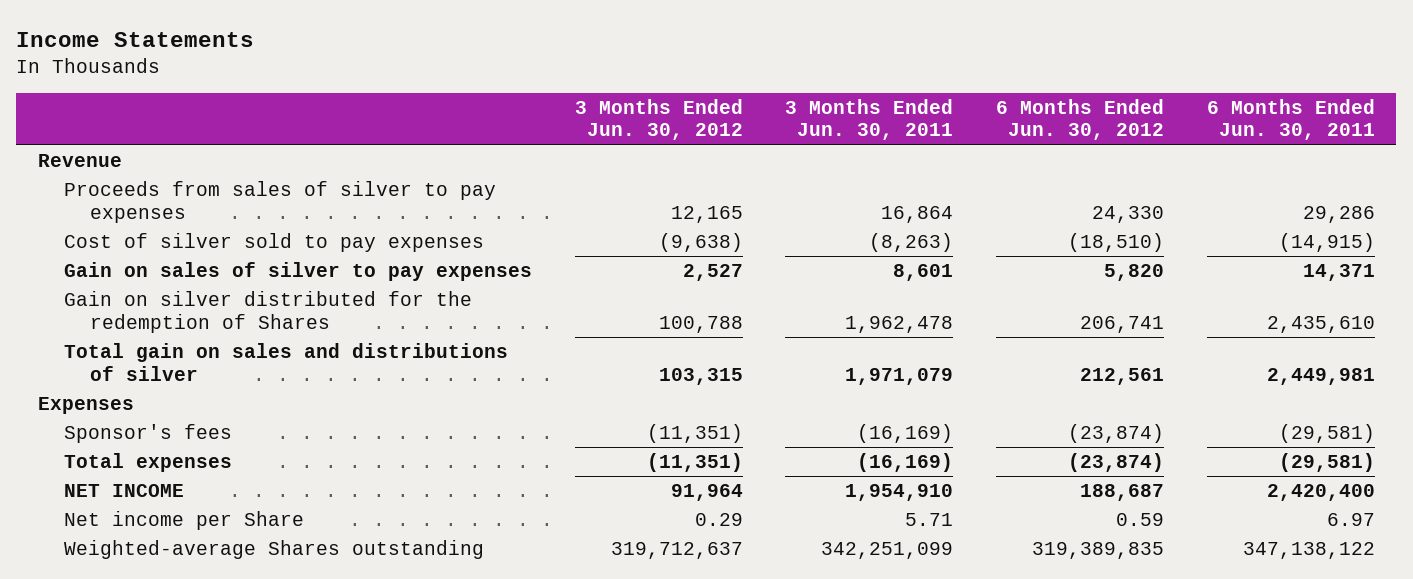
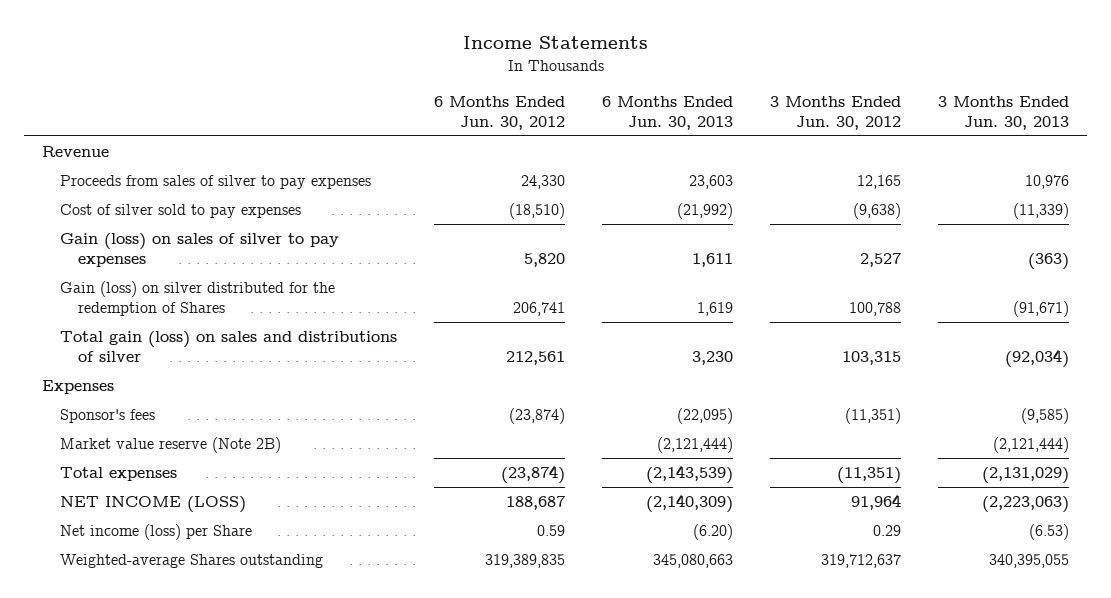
- | 3 Months Ended Jun. 30, 2012 | 3 Months Ended Jun. 30, 2011 | 6 Months Ended Jun. 30, 2012 | 6 Months Ended Jun. 30, 2011
+ | 6 Months Ended Jun. 30, 2012 | 6 Months Ended Jun. 30, 2013 | 3 Months Ended Jun. 30, 2012 | 3 Months Ended Jun. 30, 2013
- Gain on sales of silver to pay expenses | 2,527 | 8,601 | 5,820 | 14,371
- Gain on silver distributed for the redemption of Shares | 100,788 | 1,962,478 | 206,741 | 2,435,610
- Total gain on sales and distributions of silver | 103,315 | 1,971,079 | 212,561 | 2,449,981
+ Gain (loss) on sales of silver to pay expenses | 5,820 | 1,611 | 2,527 | (363)
+ Gain (loss) on silver distributed for the redemption of Shares | 206,741 | 1,619 | 100,788 | (91,671)
+ Total gain (loss) on sales and distributions of silver | 212,561 | 3,230 | 103,315 | (92,034)
+ Market value reserve (Note 2B) | | (2,121,444) | | (2,121,444)
- NET INCOME | 91,964 | 1,954,910 | 188,687 | 2,420,400
- Net income per Share | 0.29 | 5.71 | 0.59 | 6.97
+ NET INCOME (LOSS) | 188,687 | (2,140,309) | 91,964 | (2,223,063)
+ Net income (loss) per Share | 0.59 | (6.20) | 0.29 | (6.53)

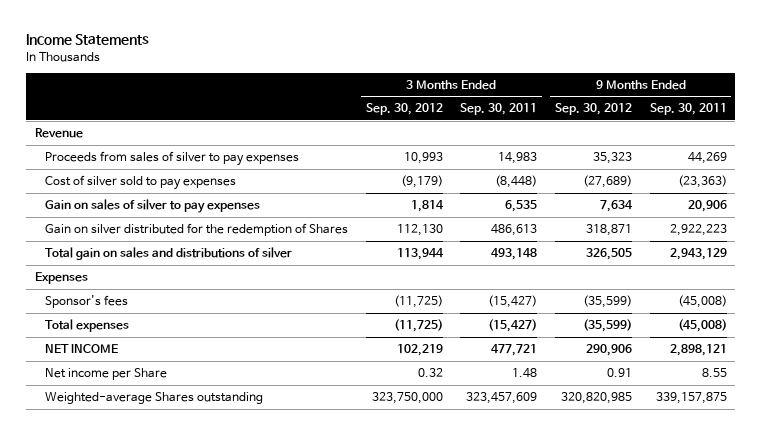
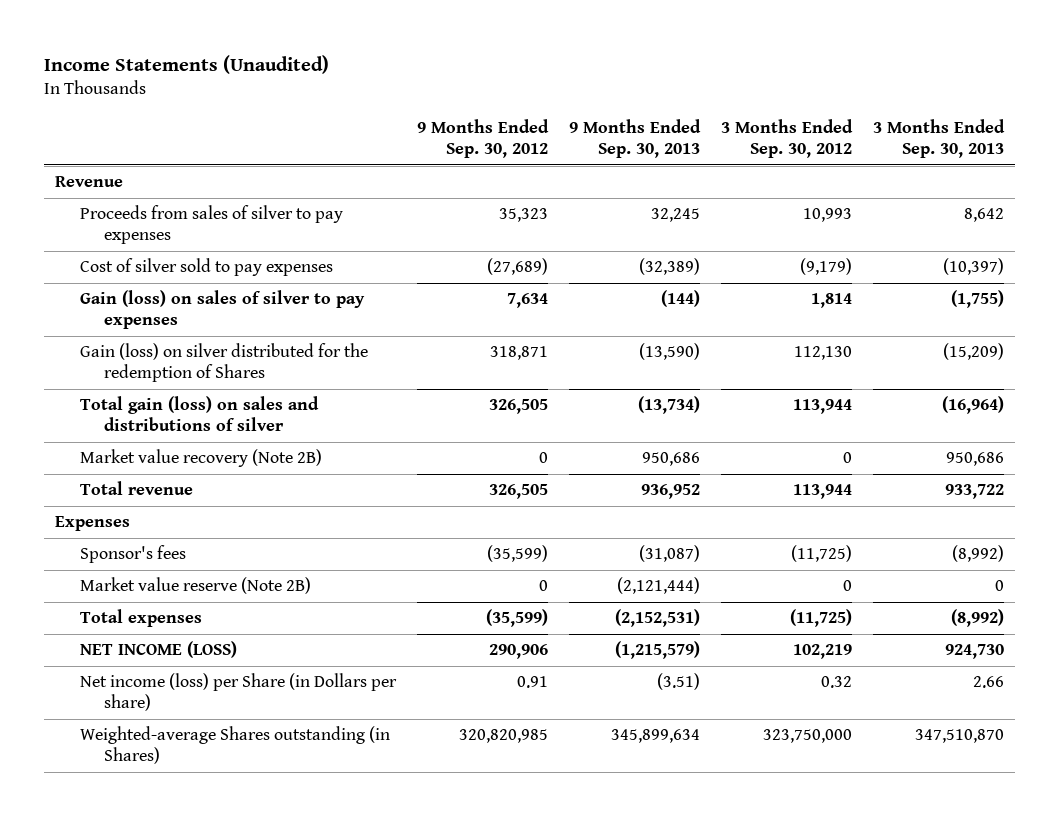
- Income Statements
+ Income Statements (Unaudited)
- | 3 Months Ended Sep. 30, 2012 | 3 Months Ended Sep. 30, 2011 | 9 Months Ended Sep. 30, 2012 | 9 Months Ended Sep. 30, 2011
+ | 9 Months Ended Sep. 30, 2012 | 9 Months Ended Sep. 30, 2013 | 3 Months Ended Sep. 30, 2012 | 3 Months Ended Sep. 30, 2013
- Gain on sales of silver to pay expenses | 1,814 | 6,535 | 7,634 | 20,906
- Gain on silver distributed for the redemption of Shares | 112,130 | 486,613 | 318,871 | 2,922,223
- Total gain on sales and distributions of silver | 113,944 | 493,148 | 326,505 | 2,943,129
+ Gain (loss) on sales of silver to pay expenses | 7,634 | (144) | 1,814 | (1,755)
+ Gain (loss) on silver distributed for the redemption of Shares | 318,871 | (13,590) | 112,130 | (15,209)
+ Total gain (loss) on sales and distributions of silver | 326,505 | (13,734) | 113,944 | (16,964)
+ Market value recovery (Note 2B) | 0 | 950,686 | 0 | 950,686
+ Total revenue | 326,505 | 936,952 | 113,944 | 933,722
+ Market value reserve (Note 2B) | 0 | (2,121,444) | 0 | 0
- NET INCOME | 102,219 | 477,721 | 290,906 | 2,898,121
- Net income per Share | 0.32 | 1.48 | 0.91 | 8.55
- Weighted-average Shares outstanding | 323,750,000 | 323,457,609 | 320,820,985 | 339,157,875
+ NET INCOME (LOSS) | 290,906 | (1,215,579) | 102,219 | 924,730
+ Net income (loss) per Share (in Dollars per share) | 0.91 | (3.51) | 0.32 | 2.66
+ Weighted-average Shares outstanding (in Shares) | 320,820,985 | 345,899,634 | 323,750,000 | 347,510,870

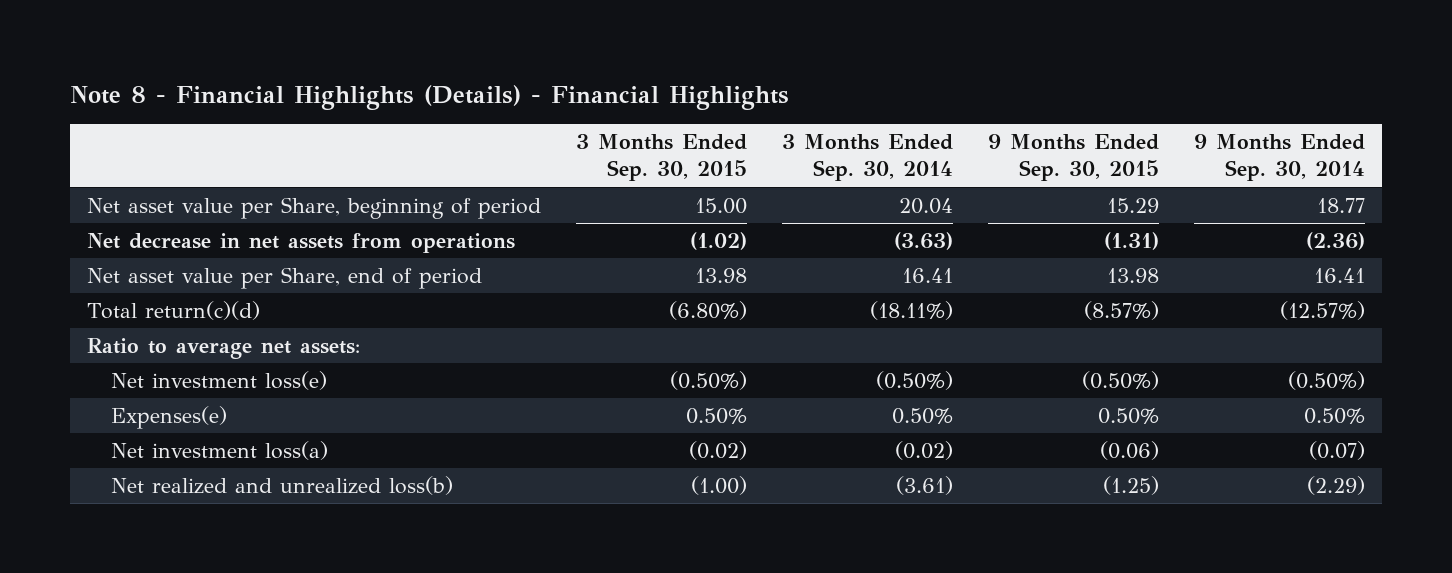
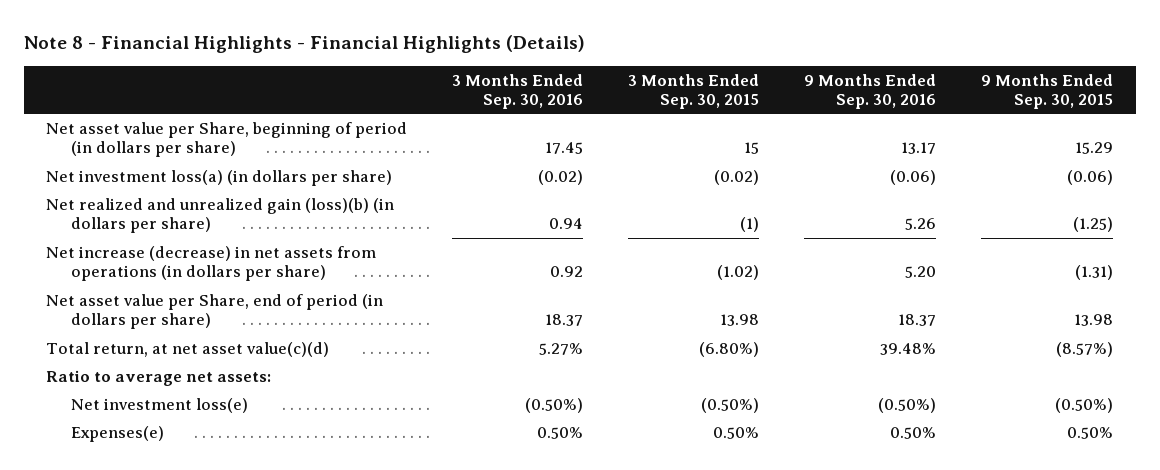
- Note 8 - Financial Highlights (Details) - Financial Highlights
+ Note 8 - Financial Highlights - Financial Highlights (Details)
- | 3 Months Ended Sep. 30, 2015 | 3 Months Ended Sep. 30, 2014 | 9 Months Ended Sep. 30, 2015 | 9 Months Ended Sep. 30, 2014
+ | 3 Months Ended Sep. 30, 2016 | 3 Months Ended Sep. 30, 2015 | 9 Months Ended Sep. 30, 2016 | 9 Months Ended Sep. 30, 2015
- Net asset value per Share, beginning of period | 15.00 | 20.04 | 15.29 | 18.77
- Net decrease in net assets from operations | (1.02) | (3.63) | (1.31) | (2.36)
- Net asset value per Share, end of period | 13.98 | 16.41 | 13.98 | 16.41
- Total return(c)(d) | (6.80%) | (18.11%) | (8.57%) | (12.57%)
+ Net asset value per Share, beginning of period (in dollars per share) | 17.45 | 15 | 13.17 | 15.29
+ Net investment loss(a) (in dollars per share) | (0.02) | (0.02) | (0.06) | (0.06)
+ Net realized and unrealized gain (loss)(b) (in dollars per share) | 0.94 | (1) | 5.26 | (1.25)
+ Net increase (decrease) in net assets from operations (in dollars per share) | 0.92 | (1.02) | 5.20 | (1.31)
+ Net asset value per Share, end of period (in dollars per share) | 18.37 | 13.98 | 18.37 | 13.98
+ Total return, at net asset value(c)(d) | 5.27% | (6.80%) | 39.48% | (8.57%)
- Net investment loss(a) | (0.02) | (0.02) | (0.06) | (0.07)
- Net realized and unrealized loss(b) | (1.00) | (3.61) | (1.25) | (2.29)

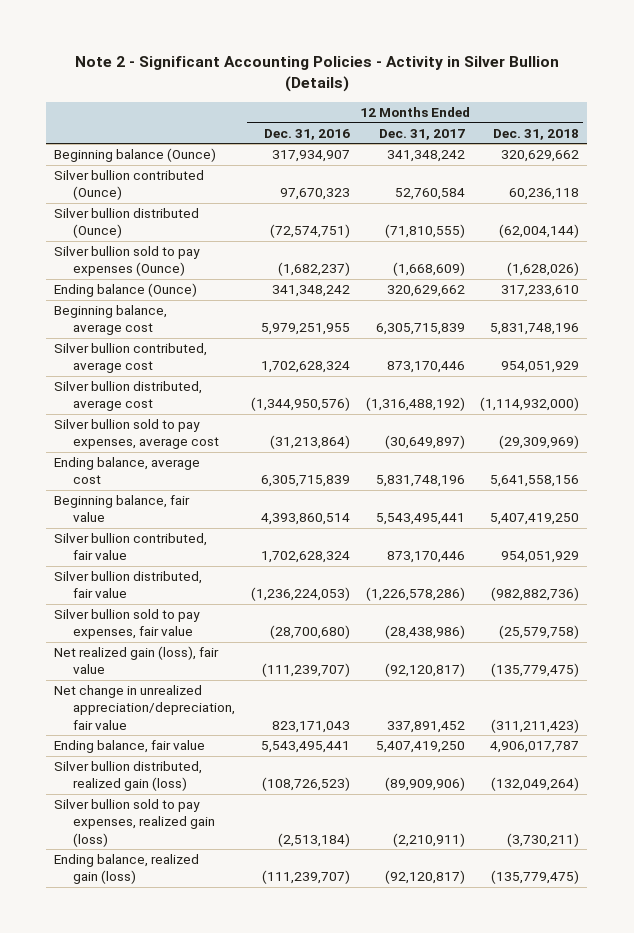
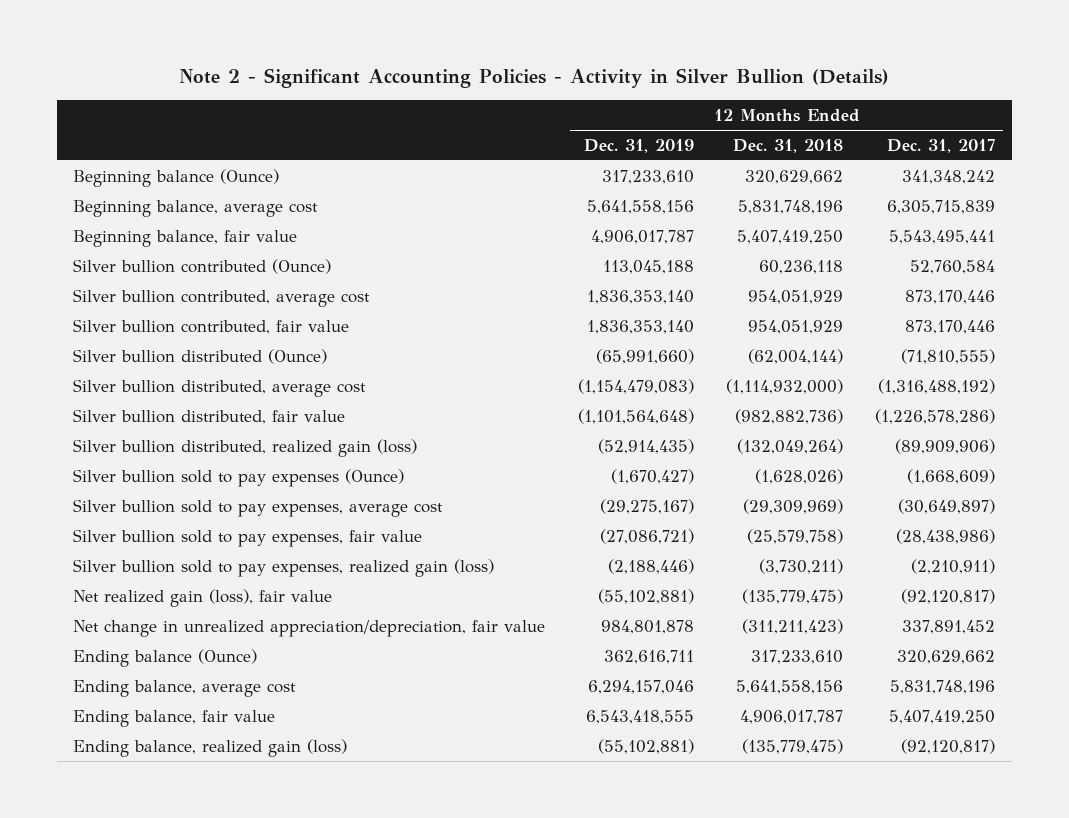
- | 12 Months Ended Dec. 31, 2016 | 12 Months Ended Dec. 31, 2017 | 12 Months Ended Dec. 31, 2018
+ | 12 Months Ended Dec. 31, 2019 | 12 Months Ended Dec. 31, 2018 | 12 Months Ended Dec. 31, 2017
moved down: Silver bullion contributed (Ounce) | 113,045,188 | 60,236,118 | 52,760,584
moved down: Silver bullion contributed, average cost | 1,836,353,140 | 954,051,929 | 873,170,446
moved down: Silver bullion distributed (Ounce) | (65,991,660) | (62,004,144) | (71,810,555)
moved down: Silver bullion distributed, average cost | (1,154,479,083) | (1,114,932,000) | (1,316,488,192)
moved up: Silver bullion distributed, realized gain (loss) | (52,914,435) | (132,049,264) | (89,909,906)
moved down: Silver bullion sold to pay expenses (Ounce) | (1,670,427) | (1,628,026) | (1,668,609)
moved down: Silver bullion sold to pay expenses, average cost | (29,275,167) | (29,309,969) | (30,649,897)
moved up: Silver bullion sold to pay expenses, realized gain (loss) | (2,188,446) | (3,730,211) | (2,210,911)
moved down: Ending balance (Ounce) | 362,616,711 | 317,233,610 | 320,629,662
moved down: Ending balance, average cost | 6,294,157,046 | 5,641,558,156 | 5,831,748,196

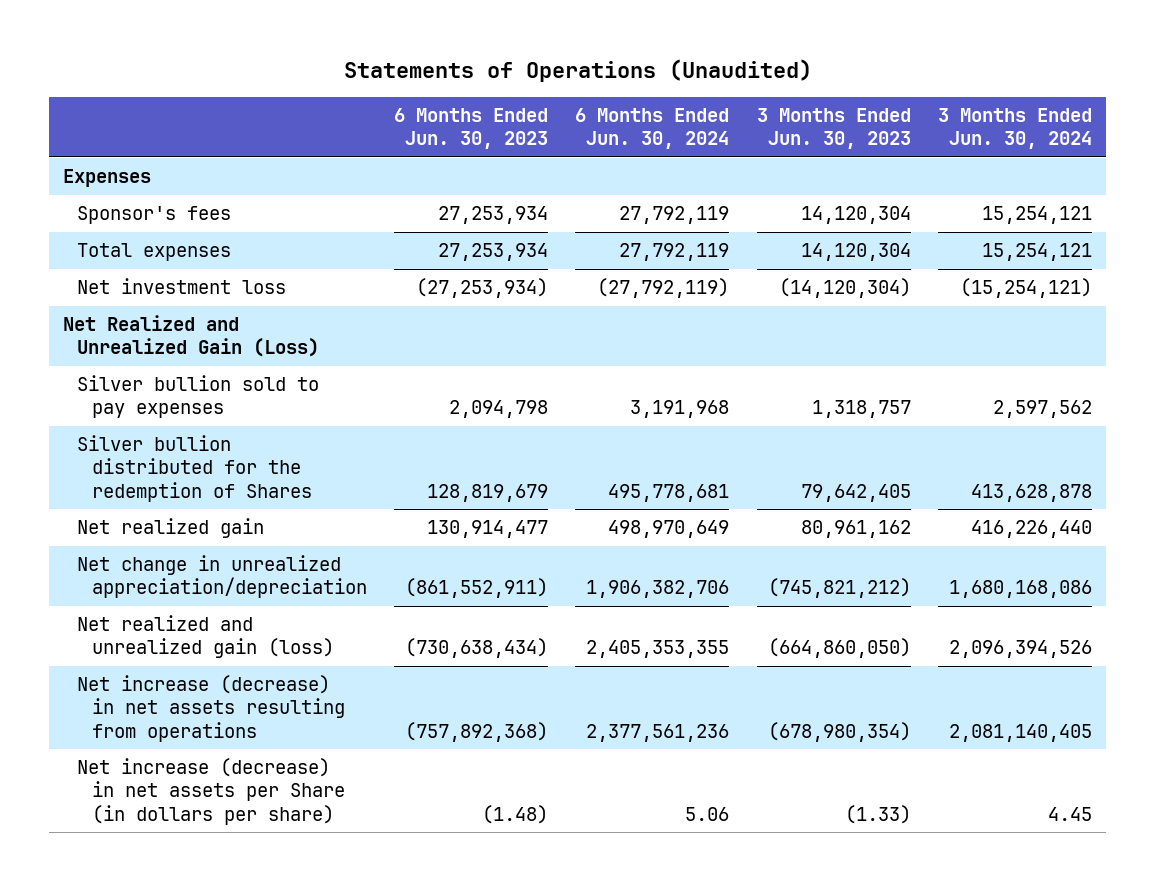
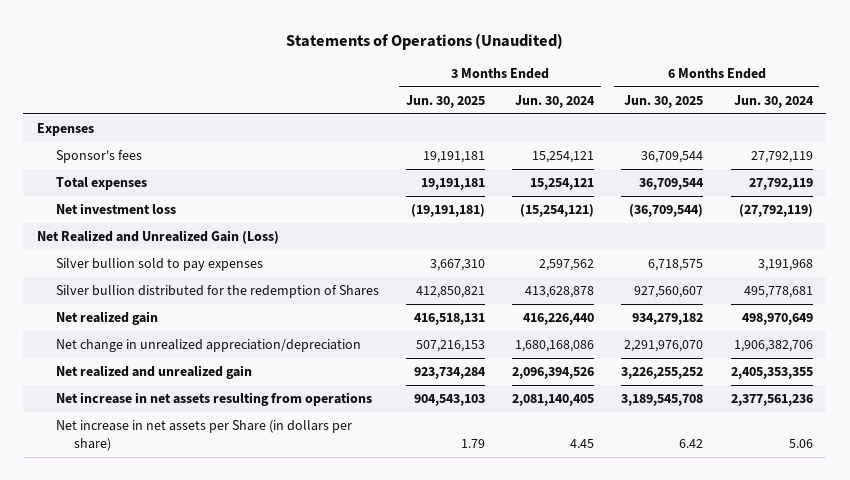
- | 6 Months Ended Jun. 30, 2023 | 6 Months Ended Jun. 30, 2024 | 3 Months Ended Jun. 30, 2023 | 3 Months Ended Jun. 30, 2024
+ | 3 Months Ended Jun. 30, 2025 | 3 Months Ended Jun. 30, 2024 | 6 Months Ended Jun. 30, 2025 | 6 Months Ended Jun. 30, 2024
- Net realized and unrealized gain (loss) | (730,638,434) | 2,405,353,355 | (664,860,050) | 2,096,394,526
- Net increase (decrease) in net assets resulting from operations | (757,892,368) | 2,377,561,236 | (678,980,354) | 2,081,140,405
- Net increase (decrease) in net assets per Share (in dollars per share) | (1.48) | 5.06 | (1.33) | 4.45
+ Net realized and unrealized gain | 923,734,284 | 2,096,394,526 | 3,226,255,252 | 2,405,353,355
+ Net increase in net assets resulting from operations | 904,543,103 | 2,081,140,405 | 3,189,545,708 | 2,377,561,236
+ Net increase in net assets per Share (in dollars per share) | 1.79 | 4.45 | 6.42 | 5.06

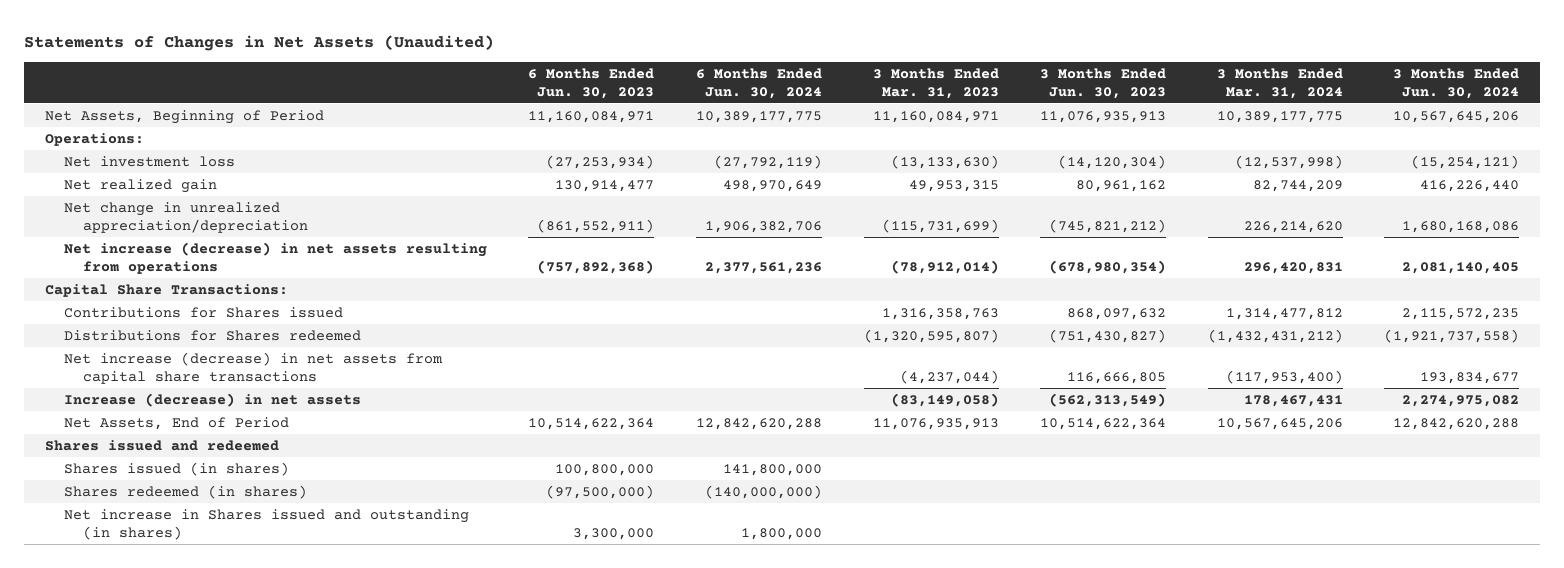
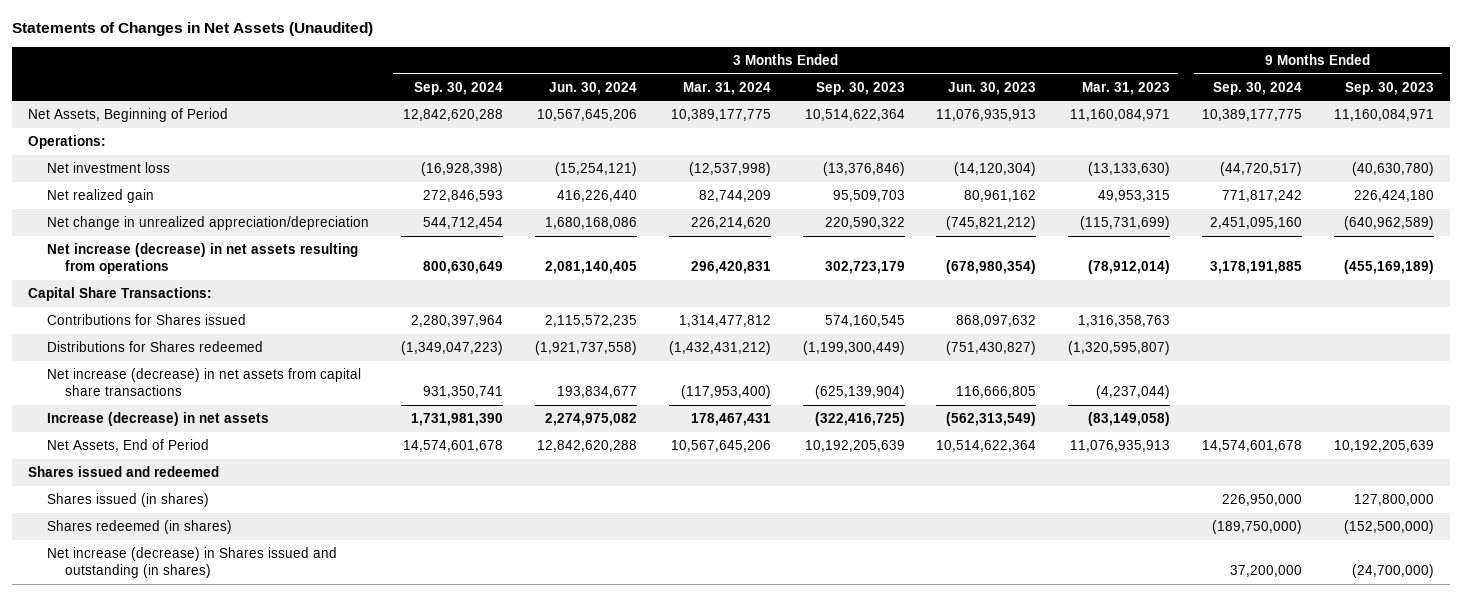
- | 6 Months Ended Jun. 30, 2023 | 6 Months Ended Jun. 30, 2024 | 3 Months Ended Mar. 31, 2023 | 3 Months Ended Jun. 30, 2023 | 3 Months Ended Mar. 31, 2024 | 3 Months Ended Jun. 30, 2024
+ | 3 Months Ended Sep. 30, 2024 | 3 Months Ended Jun. 30, 2024 | 3 Months Ended Mar. 31, 2024 | 3 Months Ended Sep. 30, 2023 | 3 Months Ended Jun. 30, 2023 | 3 Months Ended Mar. 31, 2023 | 9 Months Ended Sep. 30, 2024 | 9 Months Ended Sep. 30, 2023
- Net increase in Shares issued and outstanding (in shares) | 3,300,000 | 1,800,000 | | | |
+ Net increase (decrease) in Shares issued and outstanding (in shares) | | | | | | | 37,200,000 | (24,700,000)

